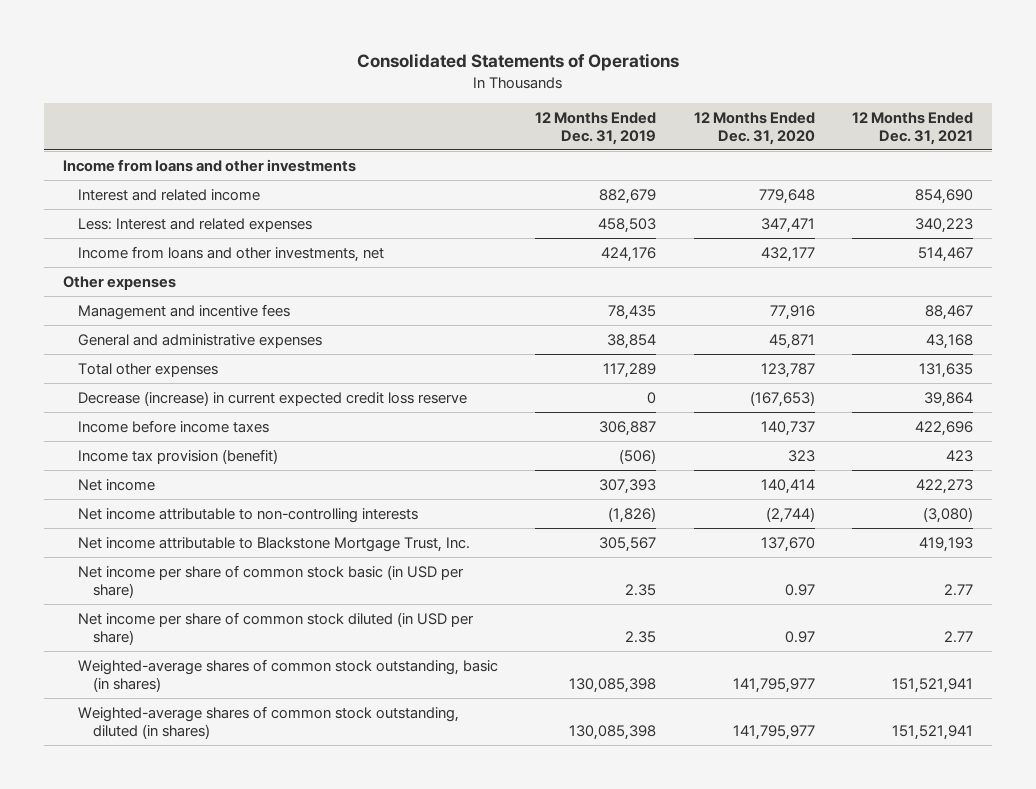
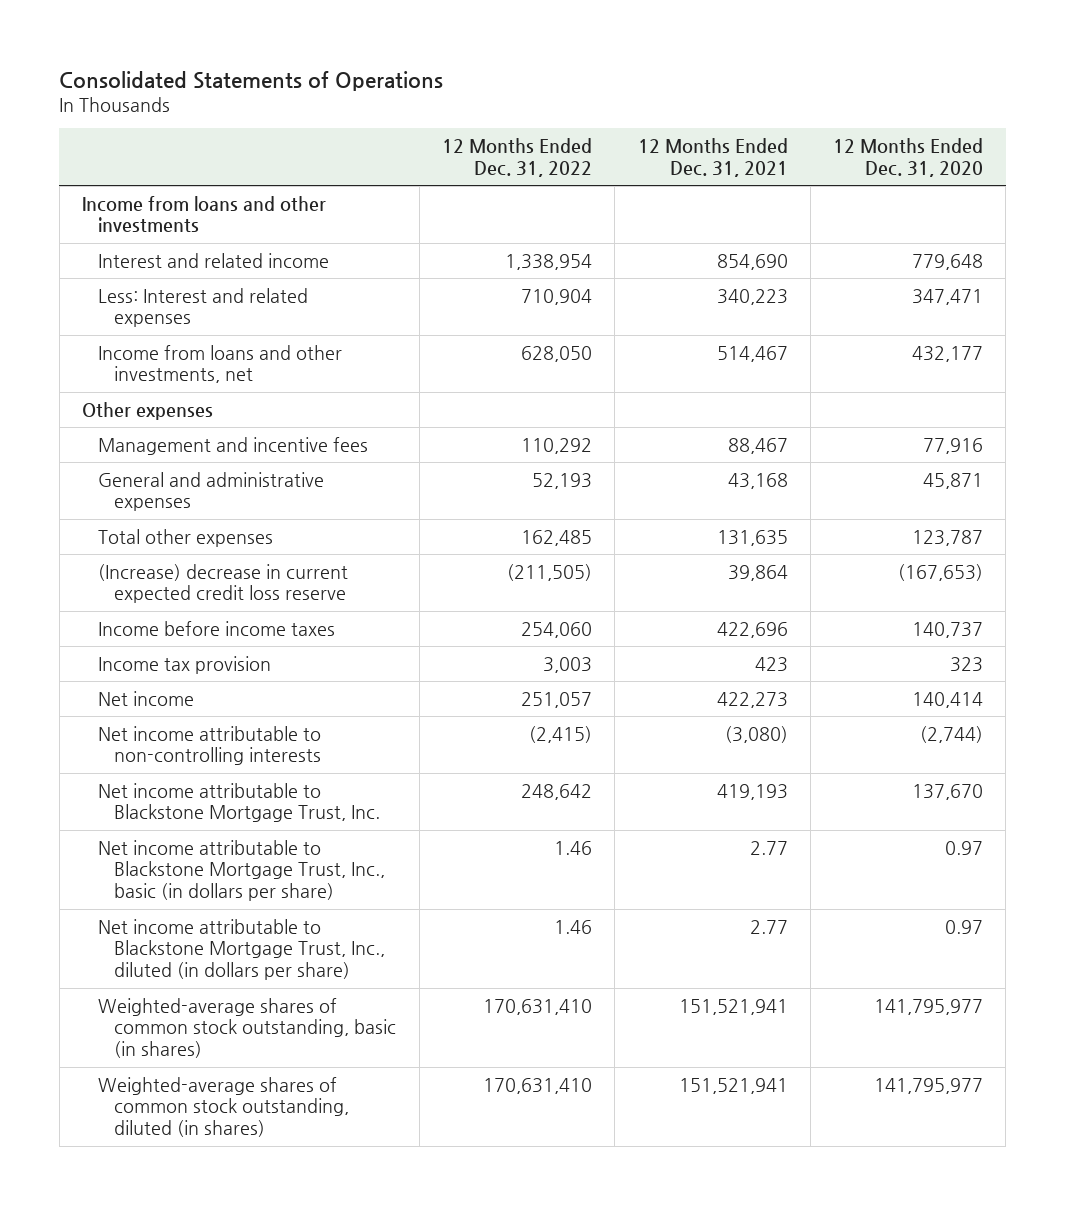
- | 12 Months Ended Dec. 31, 2019 | 12 Months Ended Dec. 31, 2020 | 12 Months Ended Dec. 31, 2021
+ | 12 Months Ended Dec. 31, 2022 | 12 Months Ended Dec. 31, 2021 | 12 Months Ended Dec. 31, 2020
- Decrease (increase) in current expected credit loss reserve | 0 | (167,653) | 39,864
+ (Increase) decrease in current expected credit loss reserve | (211,505) | 39,864 | (167,653)
- Income tax provision (benefit) | (506) | 323 | 423
+ Income tax provision | 3,003 | 423 | 323
- Net income per share of common stock basic (in USD per share) | 2.35 | 0.97 | 2.77
- Net income per share of common stock diluted (in USD per share) | 2.35 | 0.97 | 2.77
+ Net income attributable to Blackstone Mortgage Trust, Inc., basic (in dollars per share) | 1.46 | 2.77 | 0.97
+ Net income attributable to Blackstone Mortgage Trust, Inc., diluted (in dollars per share) | 1.46 | 2.77 | 0.97

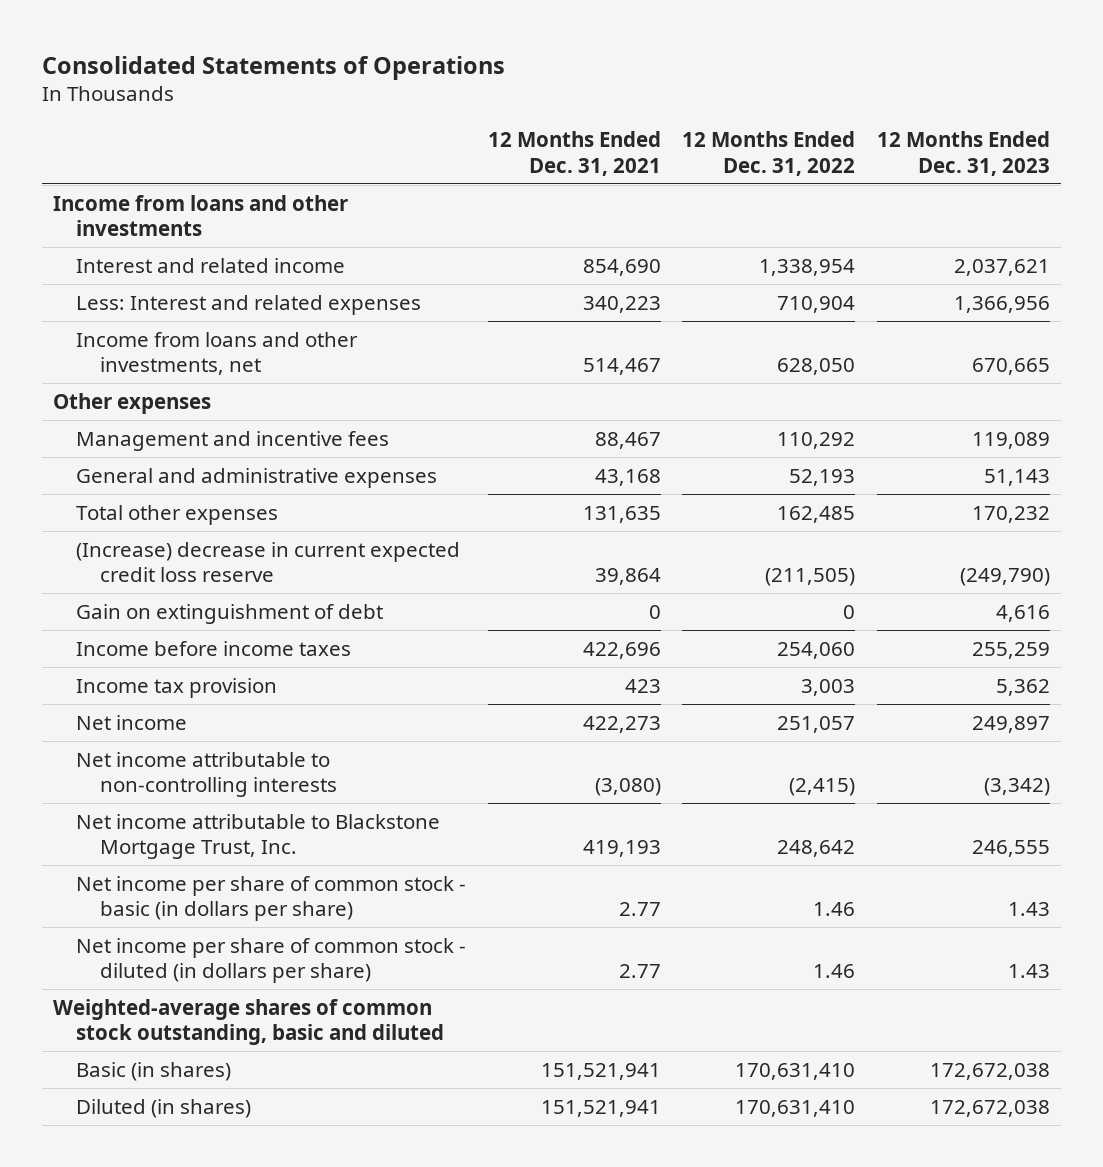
- | 12 Months Ended Dec. 31, 2022 | 12 Months Ended Dec. 31, 2021 | 12 Months Ended Dec. 31, 2020
+ | 12 Months Ended Dec. 31, 2021 | 12 Months Ended Dec. 31, 2022 | 12 Months Ended Dec. 31, 2023
+ Gain on extinguishment of debt | 0 | 0 | 4,616
- Net income attributable to Blackstone Mortgage Trust, Inc., basic (in dollars per share) | 1.46 | 2.77 | 0.97
- Net income attributable to Blackstone Mortgage Trust, Inc., diluted (in dollars per share) | 1.46 | 2.77 | 0.97
- Weighted-average shares of common stock outstanding, basic (in shares) | 170,631,410 | 151,521,941 | 141,795,977
- Weighted-average shares of common stock outstanding, diluted (in shares) | 170,631,410 | 151,521,941 | 141,795,977
+ Net income per share of common stock - basic (in dollars per share) | 2.77 | 1.46 | 1.43
+ Net income per share of common stock - diluted (in dollars per share) | 2.77 | 1.46 | 1.43
+ Weighted-average shares of common stock outstanding, basic and diluted
+ Basic (in shares) | 151,521,941 | 170,631,410 | 172,672,038
+ Diluted (in shares) | 151,521,941 | 170,631,410 | 172,672,038

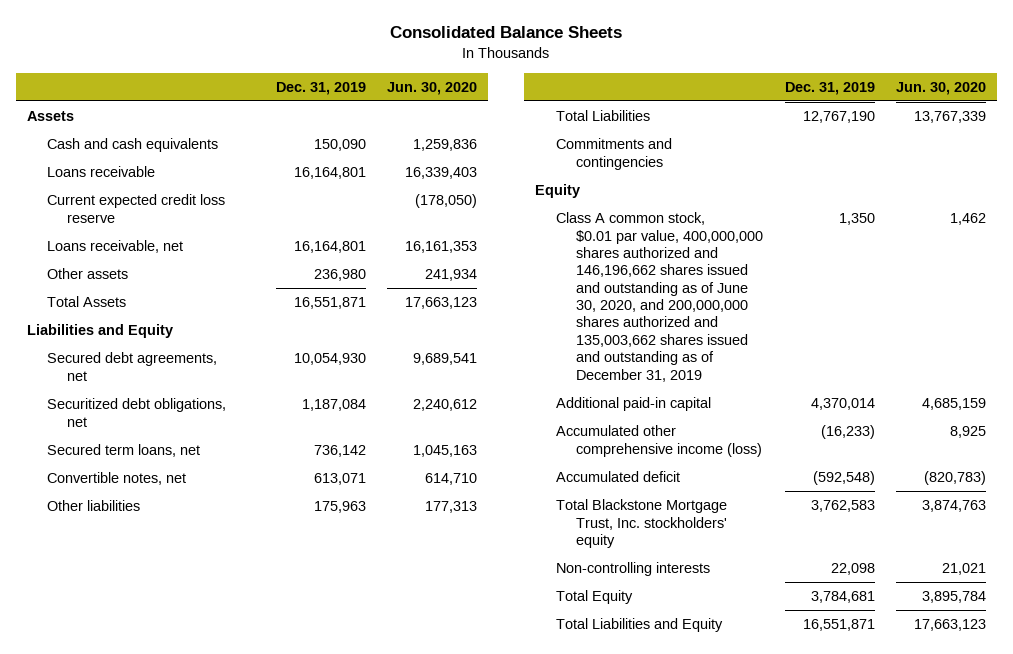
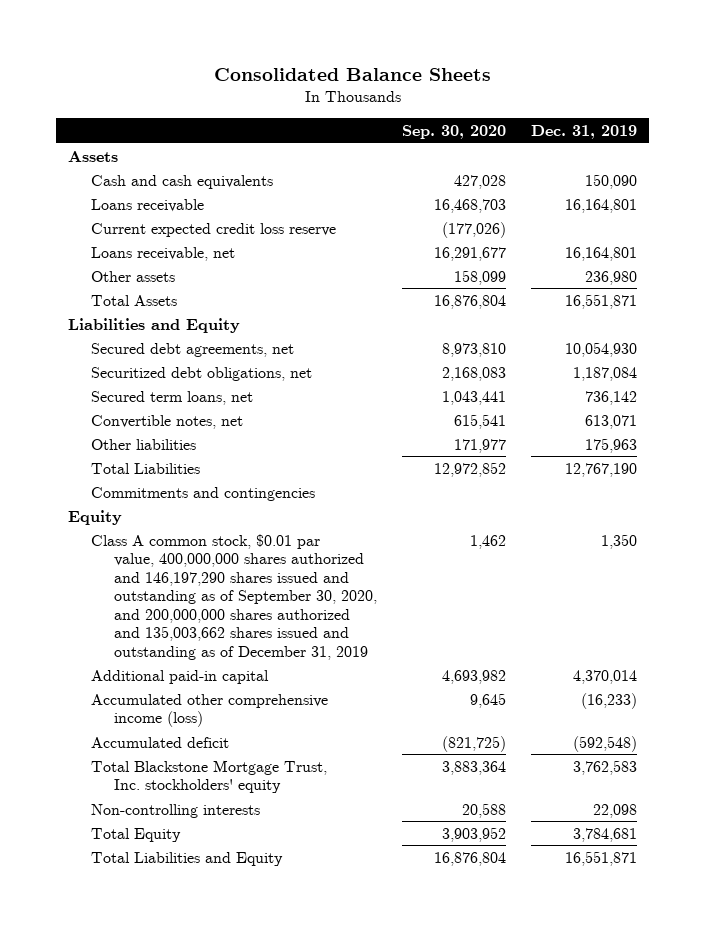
- | Dec. 31, 2019 | Jun. 30, 2020
+ | Sep. 30, 2020 | Dec. 31, 2019
- Class A common stock, $0.01 par value, 400,000,000 shares authorized and 146,196,662 shares issued and outstanding as of June 30, 2020, and 200,000,000 shares authorized and 135,003,662 shares issued and outstanding as of December 31, 2019 | 1,350 | 1,462
+ Class A common stock, $0.01 par value, 400,000,000 shares authorized and 146,197,290 shares issued and outstanding as of September 30, 2020, and 200,000,000 shares authorized and 135,003,662 shares issued and outstanding as of December 31, 2019 | 1,462 | 1,350

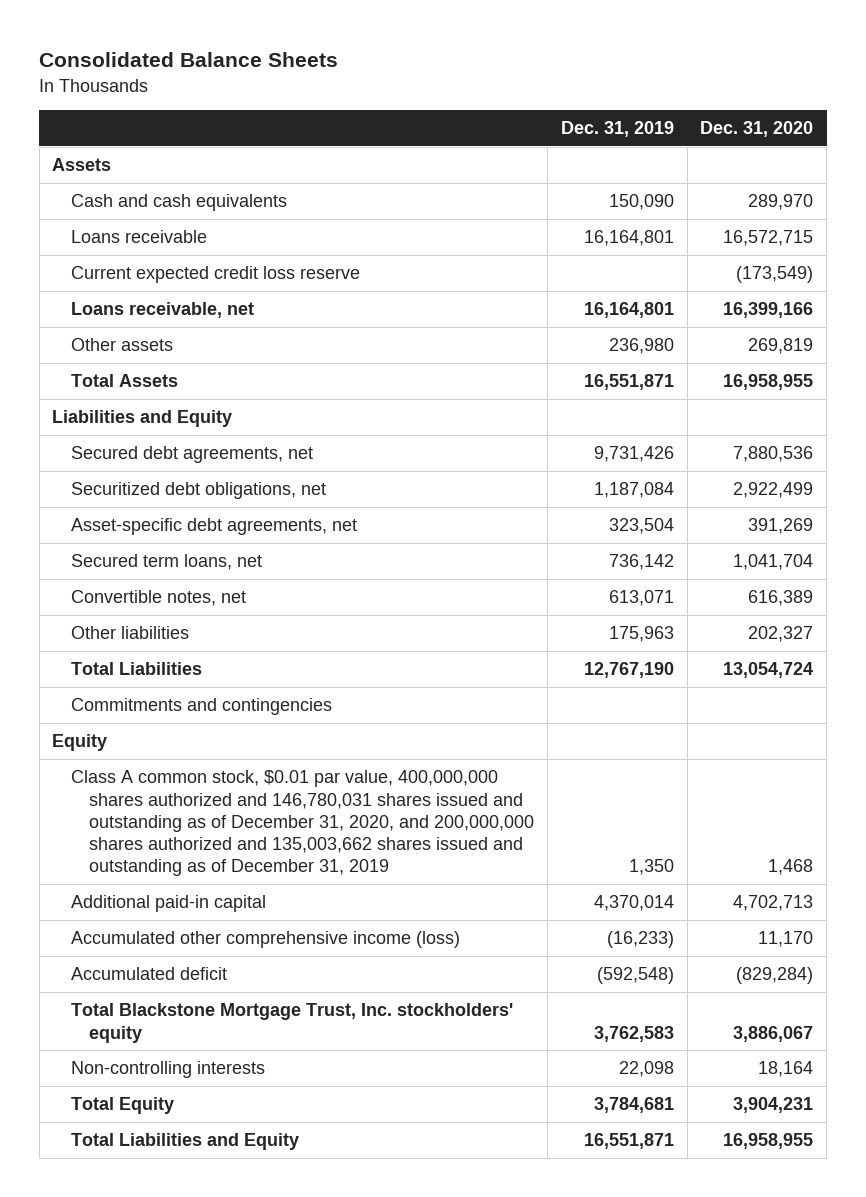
- | Sep. 30, 2020 | Dec. 31, 2019
+ | Dec. 31, 2019 | Dec. 31, 2020
- Secured debt agreements, net | 8,973,810 | 10,054,930
+ Secured debt agreements, net | 9,731,426 | 7,880,536
+ Asset-specific debt agreements, net | 323,504 | 391,269
- Class A common stock, $0.01 par value, 400,000,000 shares authorized and 146,197,290 shares issued and outstanding as of September 30, 2020, and 200,000,000 shares authorized and 135,003,662 shares issued and outstanding as of December 31, 2019 | 1,462 | 1,350
+ Class A common stock, $0.01 par value, 400,000,000 shares authorized and 146,780,031 shares issued and outstanding as of December 31, 2020, and 200,000,000 shares authorized and 135,003,662 shares issued and outstanding as of December 31, 2019 | 1,350 | 1,468

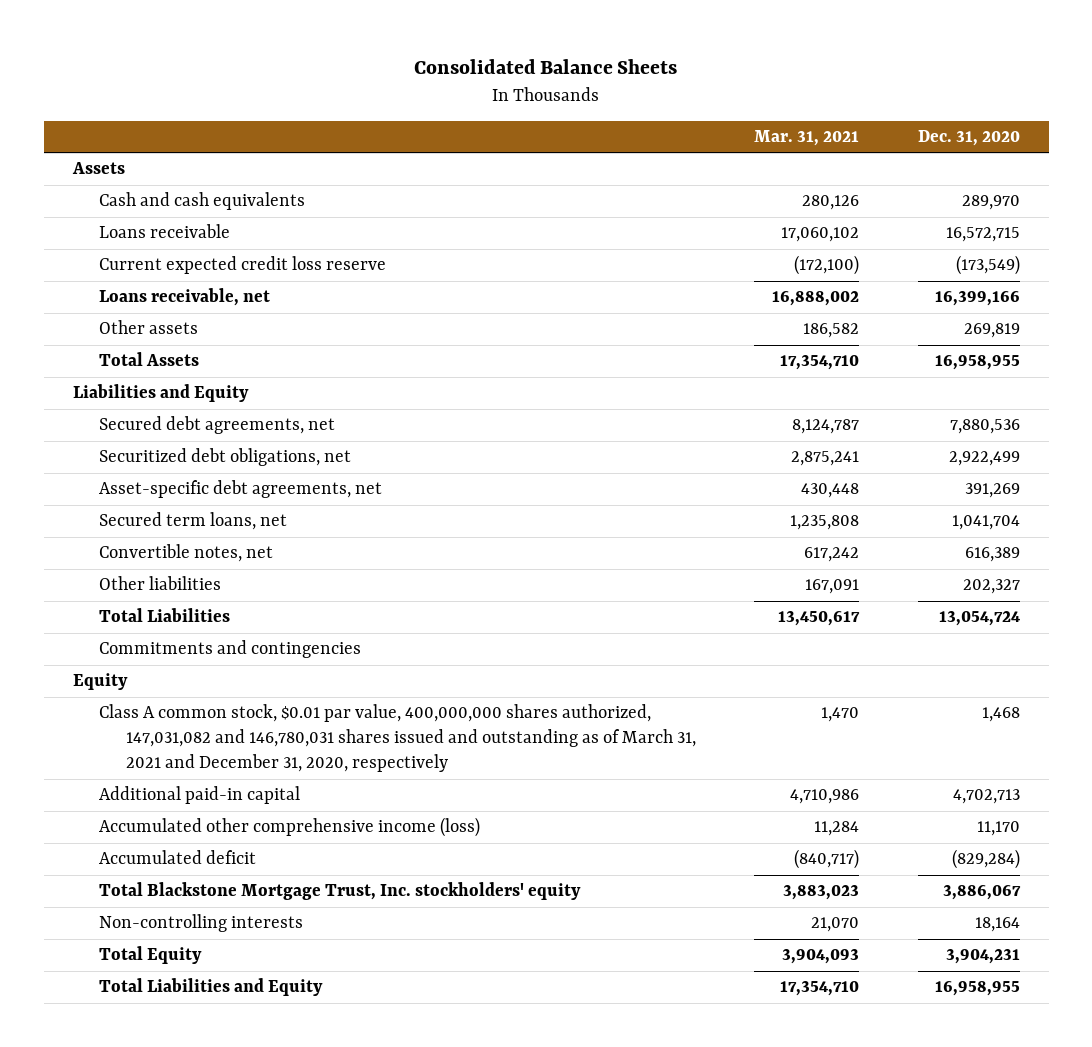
- | Dec. 31, 2019 | Dec. 31, 2020
+ | Mar. 31, 2021 | Dec. 31, 2020
- Class A common stock, $0.01 par value, 400,000,000 shares authorized and 146,780,031 shares issued and outstanding as of December 31, 2020, and 200,000,000 shares authorized and 135,003,662 shares issued and outstanding as of December 31, 2019 | 1,350 | 1,468
+ Class A common stock, $0.01 par value, 400,000,000 shares authorized, 147,031,082 and 146,780,031 shares issued and outstanding as of March 31, 2021 and December 31, 2020, respectively | 1,470 | 1,468

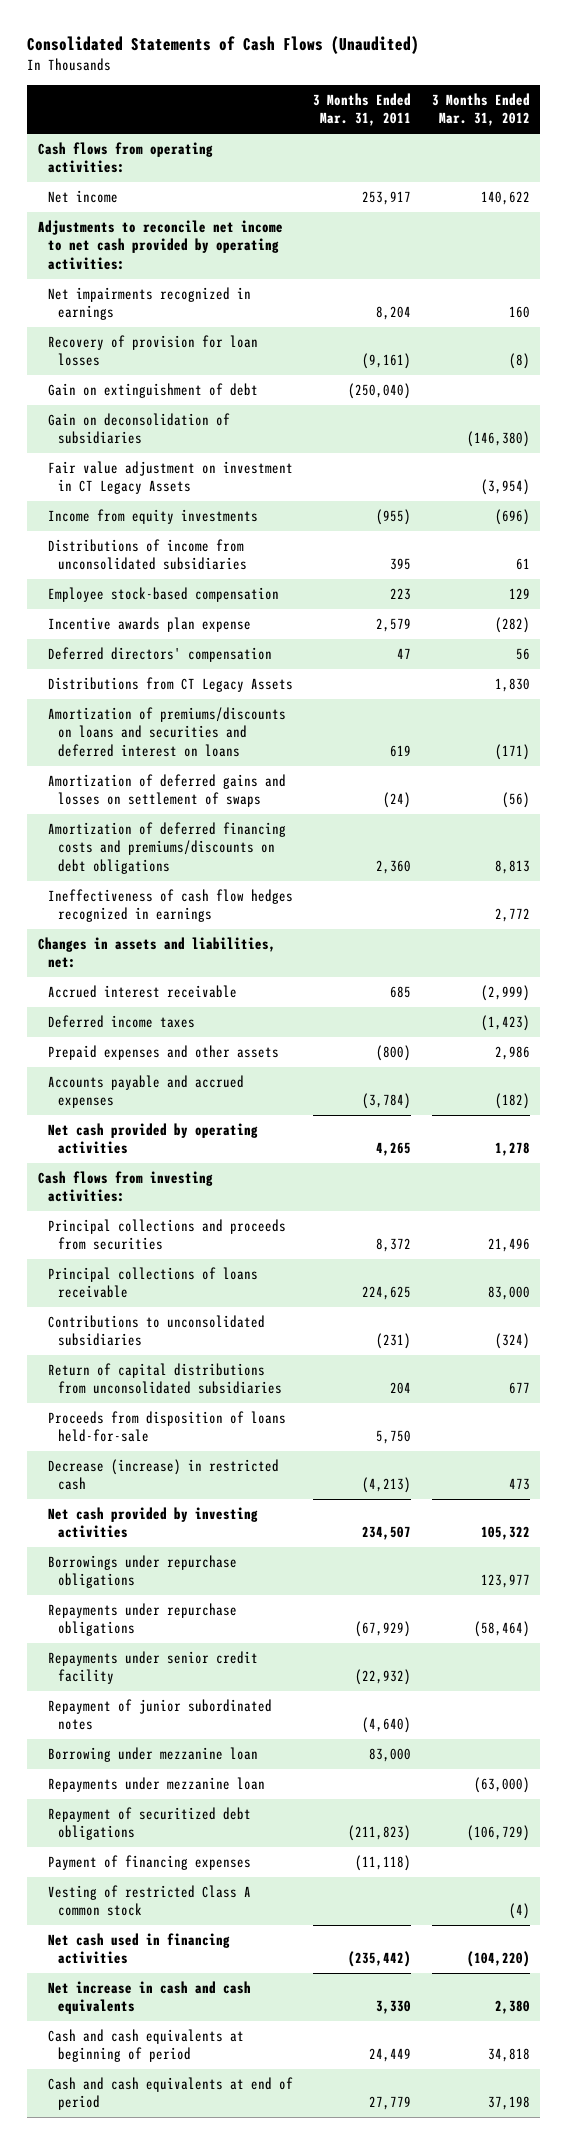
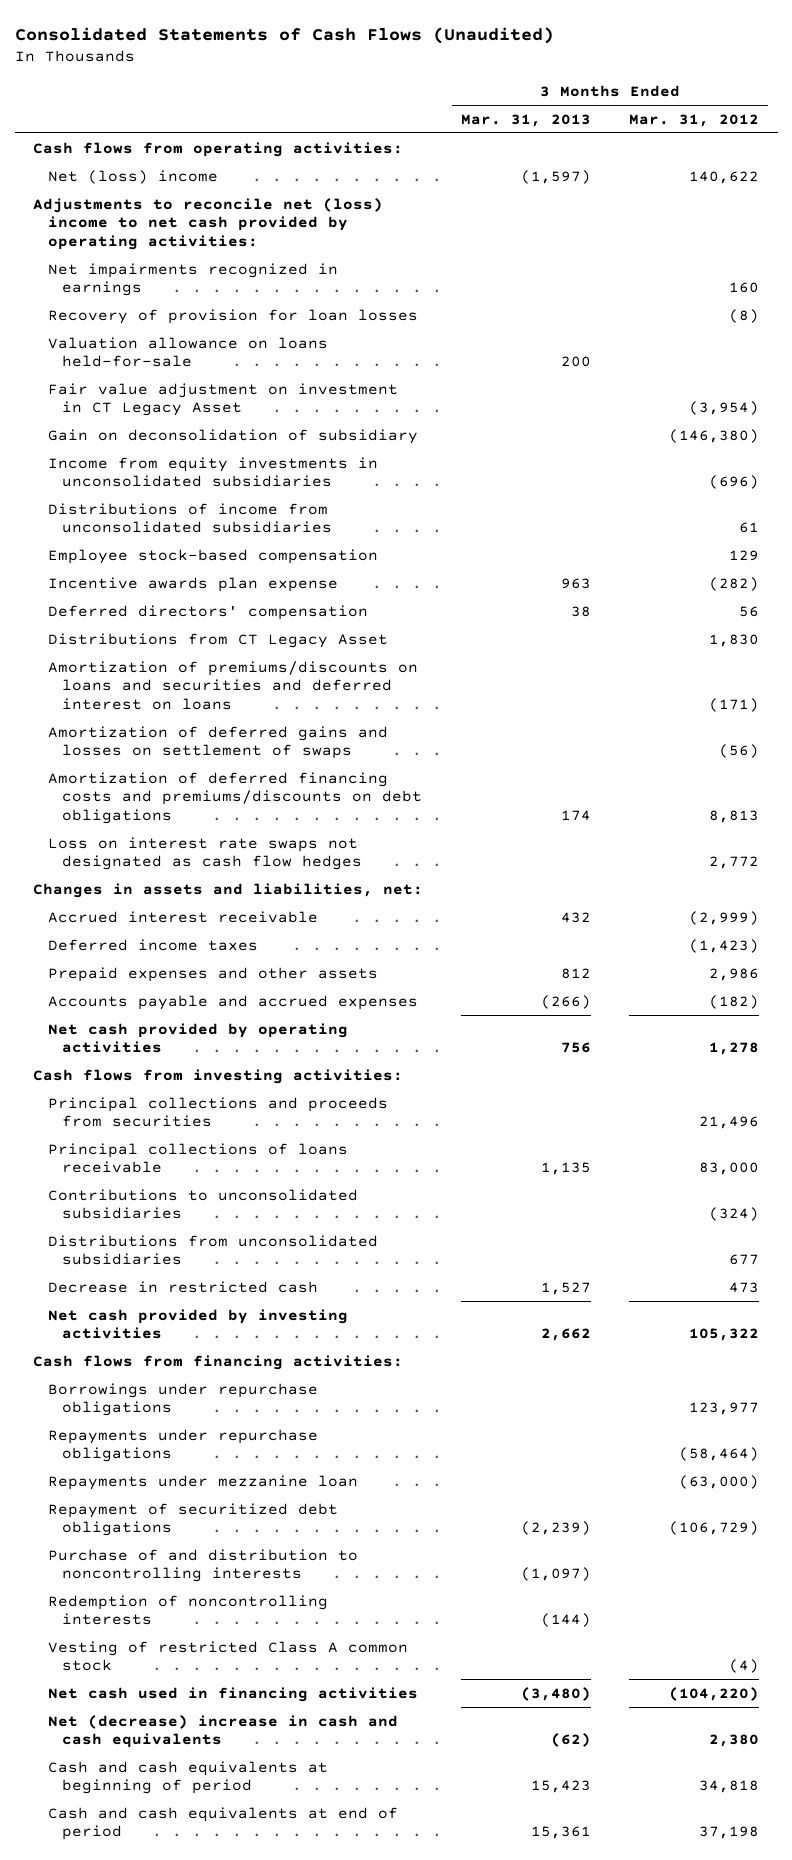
- | 3 Months Ended Mar. 31, 2011 | 3 Months Ended Mar. 31, 2012
+ | 3 Months Ended Mar. 31, 2013 | 3 Months Ended Mar. 31, 2012
- Net income | 253,917 | 140,622
- Adjustments to reconcile net income to net cash provided by operating activities:
+ Net (loss) income | (1,597) | 140,622
+ Adjustments to reconcile net (loss) income to net cash provided by operating activities:
- Gain on extinguishment of debt | (250,040) |
- Gain on deconsolidation of subsidiaries | | (146,380)
- Fair value adjustment on investment in CT Legacy Assets | | (3,954)
- Income from equity investments | (955) | (696)
+ Valuation allowance on loans held-for-sale | 200 |
+ Fair value adjustment on investment in CT Legacy Asset | | (3,954)
+ Gain on deconsolidation of subsidiary | | (146,380)
+ Income from equity investments in unconsolidated subsidiaries | | (696)
- Distributions from CT Legacy Assets | | 1,830
+ Distributions from CT Legacy Asset | | 1,830
- Ineffectiveness of cash flow hedges recognized in earnings | | 2,772
+ Loss on interest rate swaps not designated as cash flow hedges | | 2,772
- Return of capital distributions from unconsolidated subsidiaries | 204 | 677
- Proceeds from disposition of loans held-for-sale | 5,750 |
- Decrease (increase) in restricted cash | (4,213) | 473
+ Distributions from unconsolidated subsidiaries | | 677
+ Decrease in restricted cash | 1,527 | 473
+ Cash flows from financing activities:
- Repayments under senior credit facility | (22,932) |
- Repayment of junior subordinated notes | (4,640) |
- Borrowing under mezzanine loan | 83,000 |
- Payment of financing expenses | (11,118) |
+ Purchase of and distribution to noncontrolling interests | (1,097) |
+ Redemption of noncontrolling interests | (144) |
- Net increase in cash and cash equivalents | 3,330 | 2,380
+ Net (decrease) increase in cash and cash equivalents | (62) | 2,380

